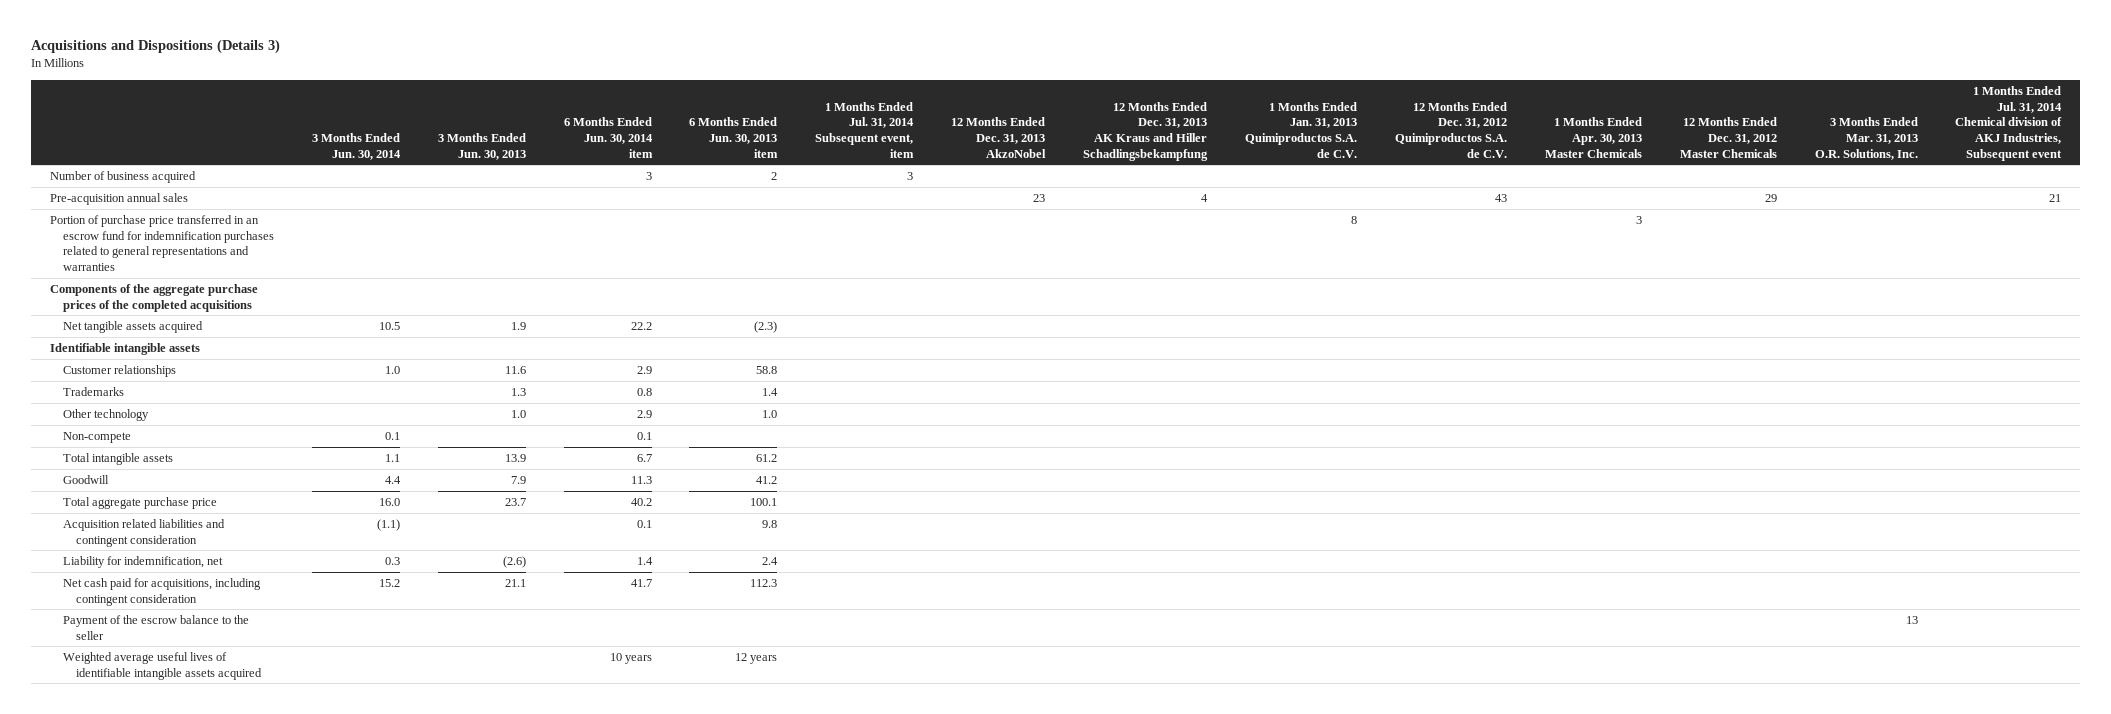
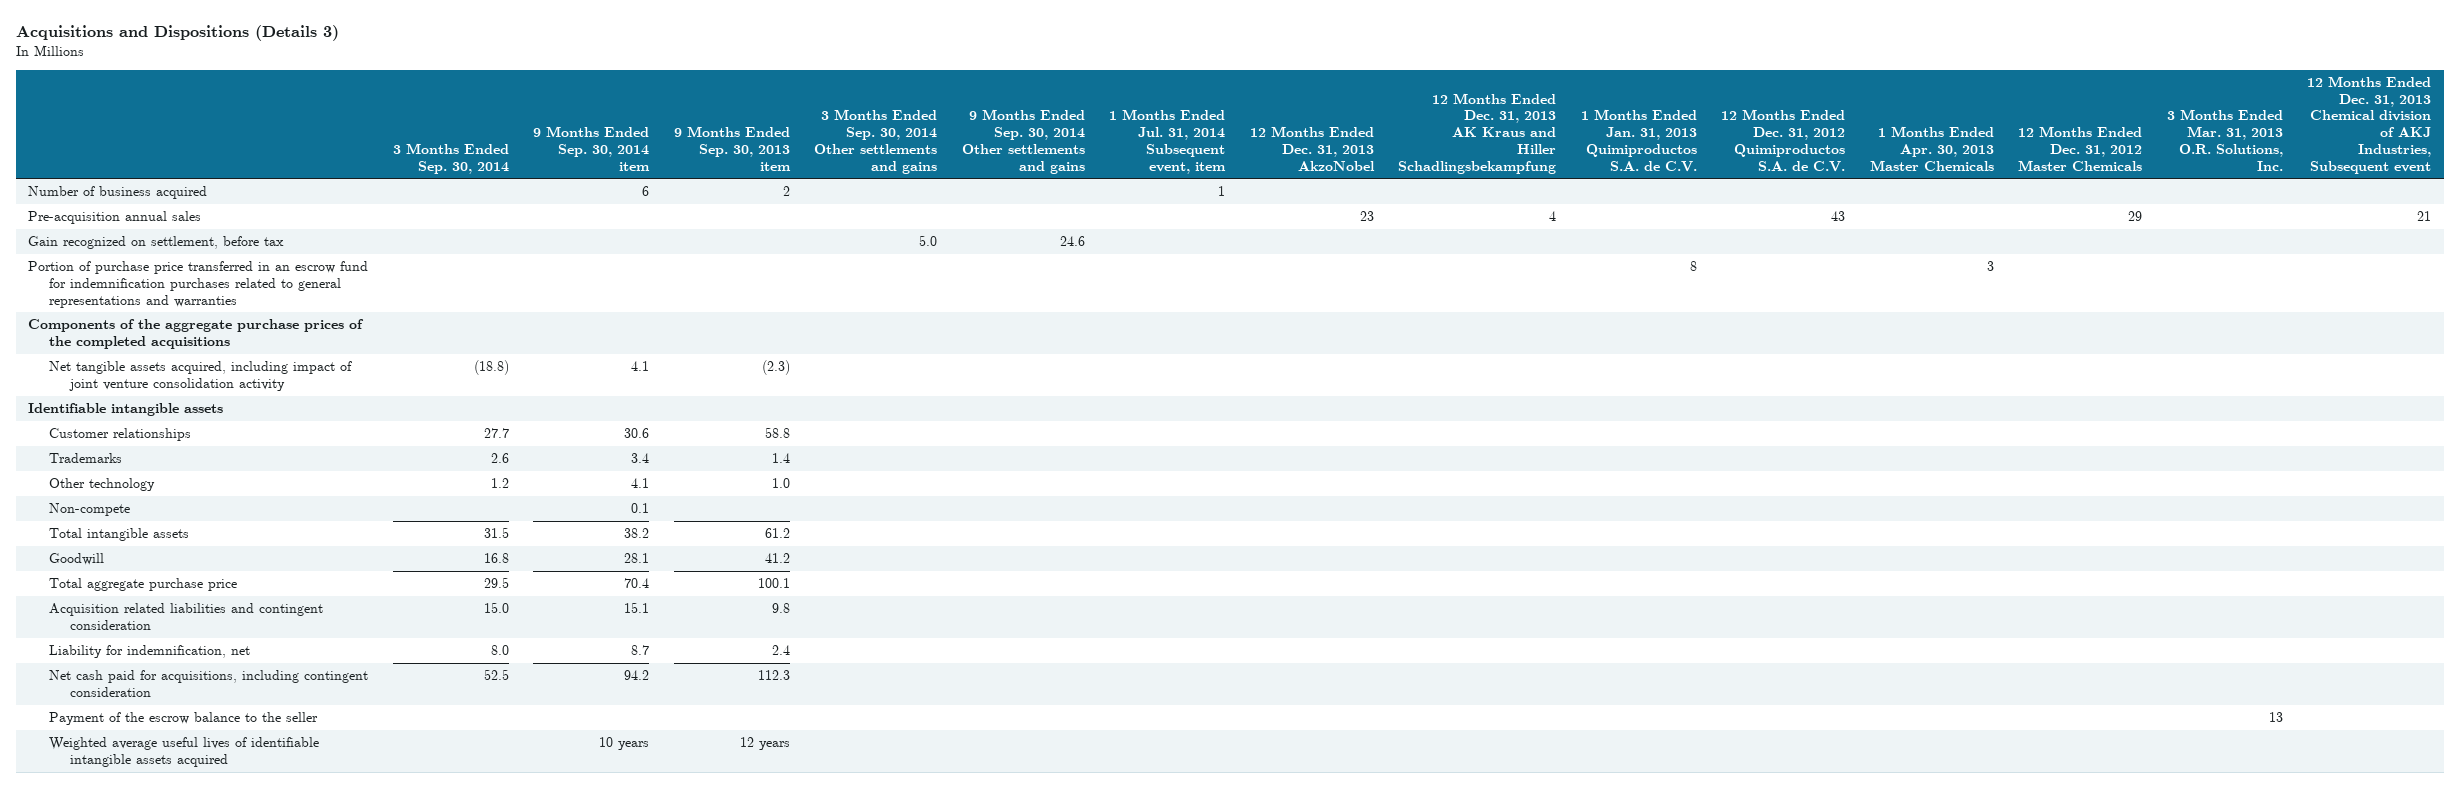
- | 3 Months Ended Jun. 30, 2014 | 3 Months Ended Jun. 30, 2013 | 6 Months Ended Jun. 30, 2014 item | 6 Months Ended Jun. 30, 2013 item | 1 Months Ended Jul. 31, 2014 Subsequent event, item | 12 Months Ended Dec. 31, 2013 AkzoNobel | 12 Months Ended Dec. 31, 2013 AK Kraus and Hiller Schadlingsbekampfung | 1 Months Ended Jan. 31, 2013 Quimiproductos S.A. de C.V. | 12 Months Ended Dec. 31, 2012 Quimiproductos S.A. de C.V. | 1 Months Ended Apr. 30, 2013 Master Chemicals | 12 Months Ended Dec. 31, 2012 Master Chemicals | 3 Months Ended Mar. 31, 2013 O.R. Solutions, Inc. | 1 Months Ended Jul. 31, 2014 Chemical division of AKJ Industries, Subsequent event
+ | 3 Months Ended Sep. 30, 2014 | 9 Months Ended Sep. 30, 2014 item | 9 Months Ended Sep. 30, 2013 item | 3 Months Ended Sep. 30, 2014 Other settlements and gains | 9 Months Ended Sep. 30, 2014 Other settlements and gains | 1 Months Ended Jul. 31, 2014 Subsequent event, item | 12 Months Ended Dec. 31, 2013 AkzoNobel | 12 Months Ended Dec. 31, 2013 AK Kraus and Hiller Schadlingsbekampfung | 1 Months Ended Jan. 31, 2013 Quimiproductos S.A. de C.V. | 12 Months Ended Dec. 31, 2012 Quimiproductos S.A. de C.V. | 1 Months Ended Apr. 30, 2013 Master Chemicals | 12 Months Ended Dec. 31, 2012 Master Chemicals | 3 Months Ended Mar. 31, 2013 O.R. Solutions, Inc. | 12 Months Ended Dec. 31, 2013 Chemical division of AKJ Industries, Subsequent event
- Number of business acquired | | | 3 | 2 | 3 | | | | | | | |
+ Number of business acquired | | 6 | 2 | | | 1 | | | | | | | |
+ Gain recognized on settlement, before tax | | | | 5.0 | 24.6 | | | | | | | | |
- Net tangible assets acquired | 10.5 | 1.9 | 22.2 | (2.3) | | | | | | | | |
+ Net tangible assets acquired, including impact of joint venture consolidation activity | (18.8) | 4.1 | (2.3) | | | | | | | | | | |

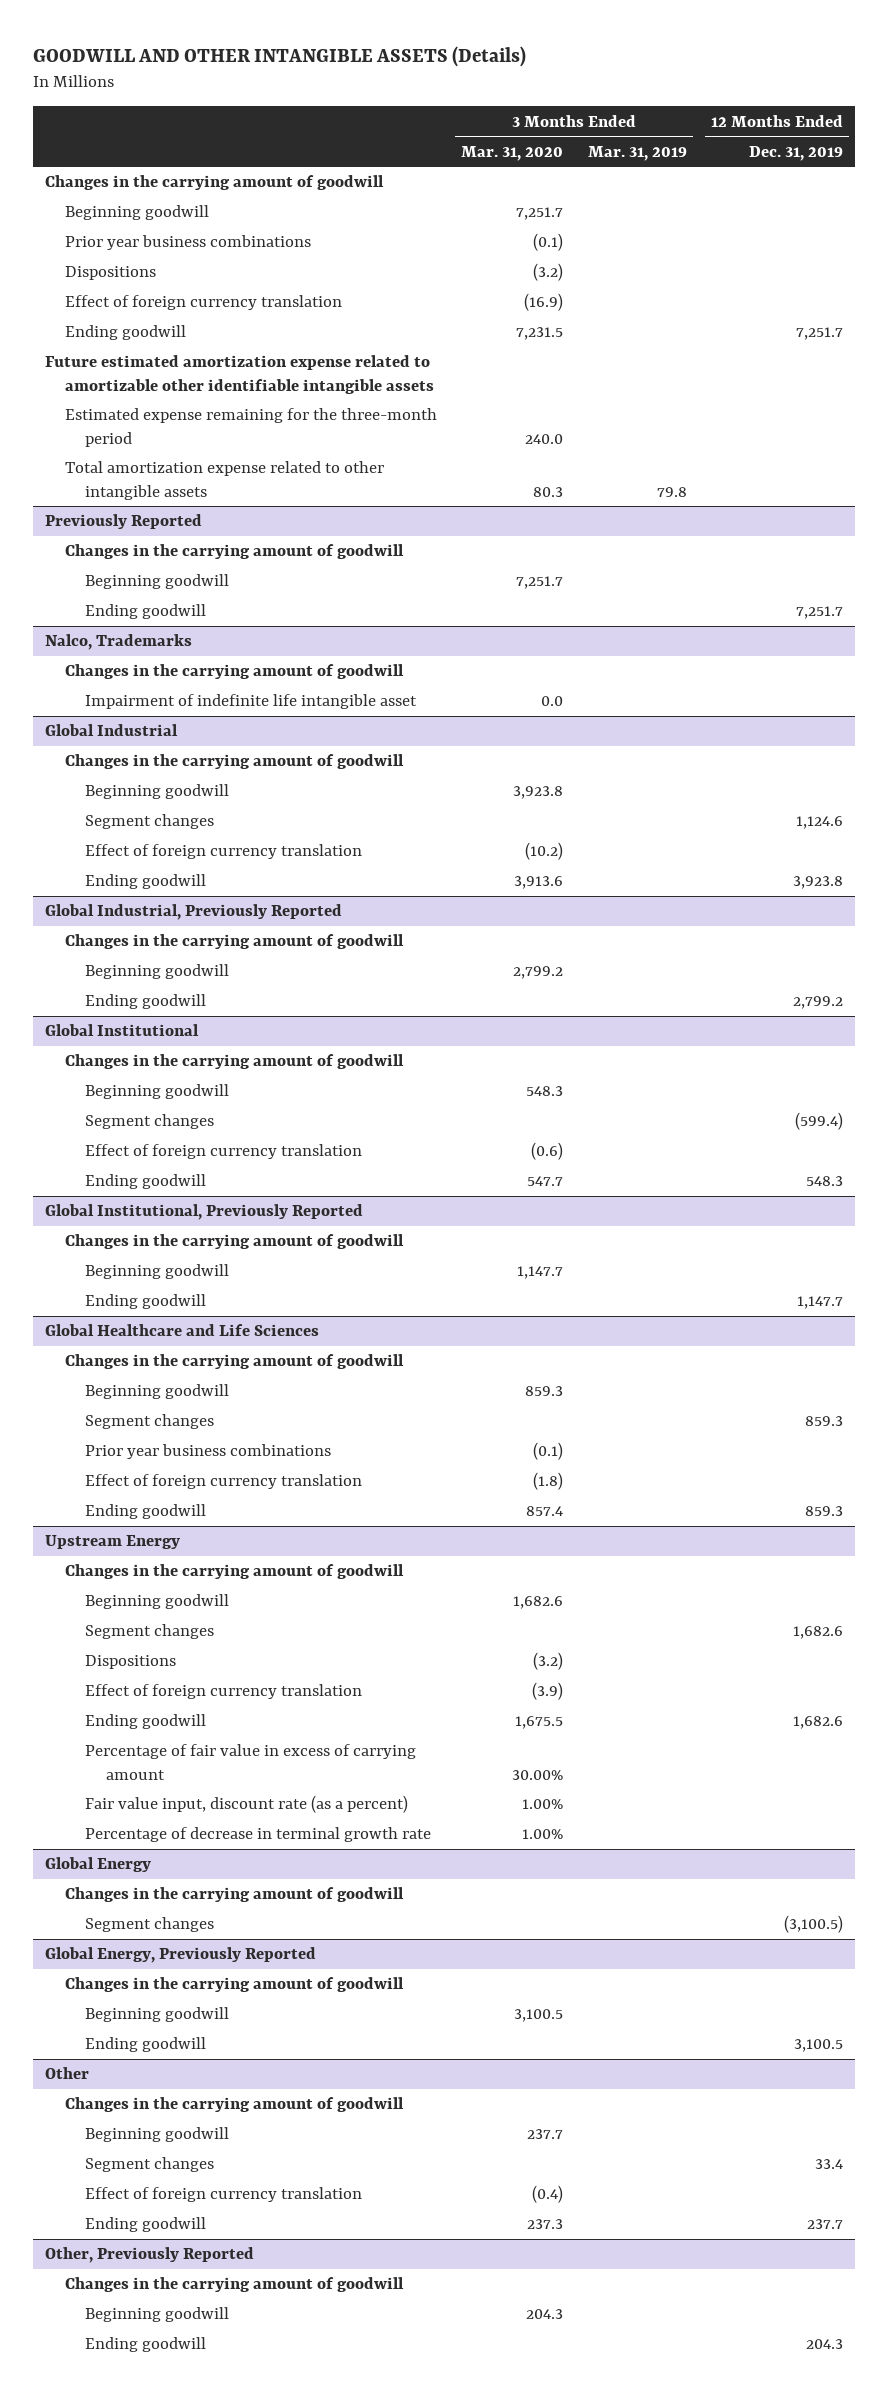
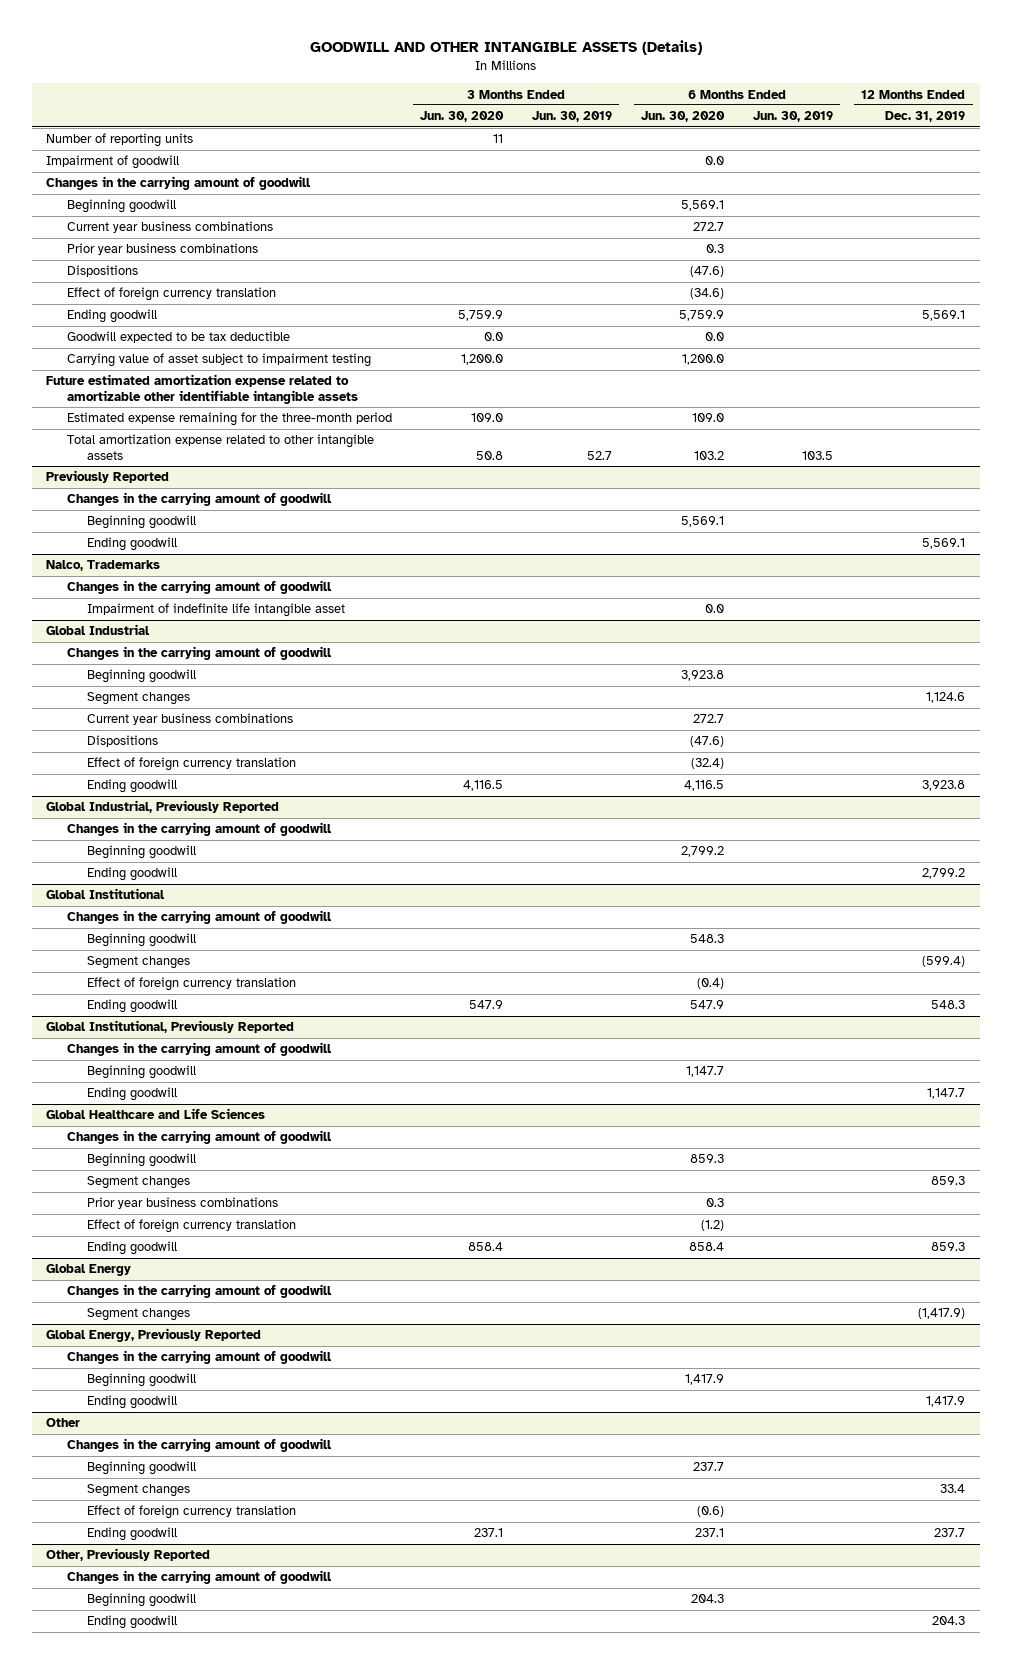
- | 3 Months Ended Mar. 31, 2020 | 3 Months Ended Mar. 31, 2019 | 12 Months Ended Dec. 31, 2019
+ | 3 Months Ended Jun. 30, 2020 | 3 Months Ended Jun. 30, 2019 | 6 Months Ended Jun. 30, 2020 | 6 Months Ended Jun. 30, 2019 | 12 Months Ended Dec. 31, 2019
+ Number of reporting units | 11 | | | |
+ Impairment of goodwill | | | 0.0 | |
+ Current year business combinations | | | 272.7 | |
- Ending goodwill | 7,231.5 | | 7,251.7
+ Ending goodwill | 5,759.9 | | 5,759.9 | | 5,569.1
+ Goodwill expected to be tax deductible | 0.0 | | 0.0 | |
+ Carrying value of asset subject to impairment testing | 1,200.0 | | 1,200.0 | |
@ Previously Reported
- Ending goodwill | | | 7,251.7
+ Ending goodwill | | | | | 5,569.1
@ Global Industrial
+ Current year business combinations | | | 272.7 | |
+ Dispositions | | | (47.6) | |
- Upstream Energy
- Changes in the carrying amount of goodwill
- Beginning goodwill | 1,682.6 | |
- Segment changes | | | 1,682.6
- Dispositions | (3.2) | |
- Effect of foreign currency translation | (3.9) | |
- Ending goodwill | 1,675.5 | | 1,682.6
- Percentage of fair value in excess of carrying amount | 30.00% | |
- Fair value input, discount rate (as a percent) | 1.00% | |
- Percentage of decrease in terminal growth rate | 1.00% | |
@ Global Energy
- Segment changes | | | (3,100.5)
+ Segment changes | | | | | (1,417.9)
@ Global Energy, Previously Reported
- Ending goodwill | | | 3,100.5
+ Ending goodwill | | | | | 1,417.9

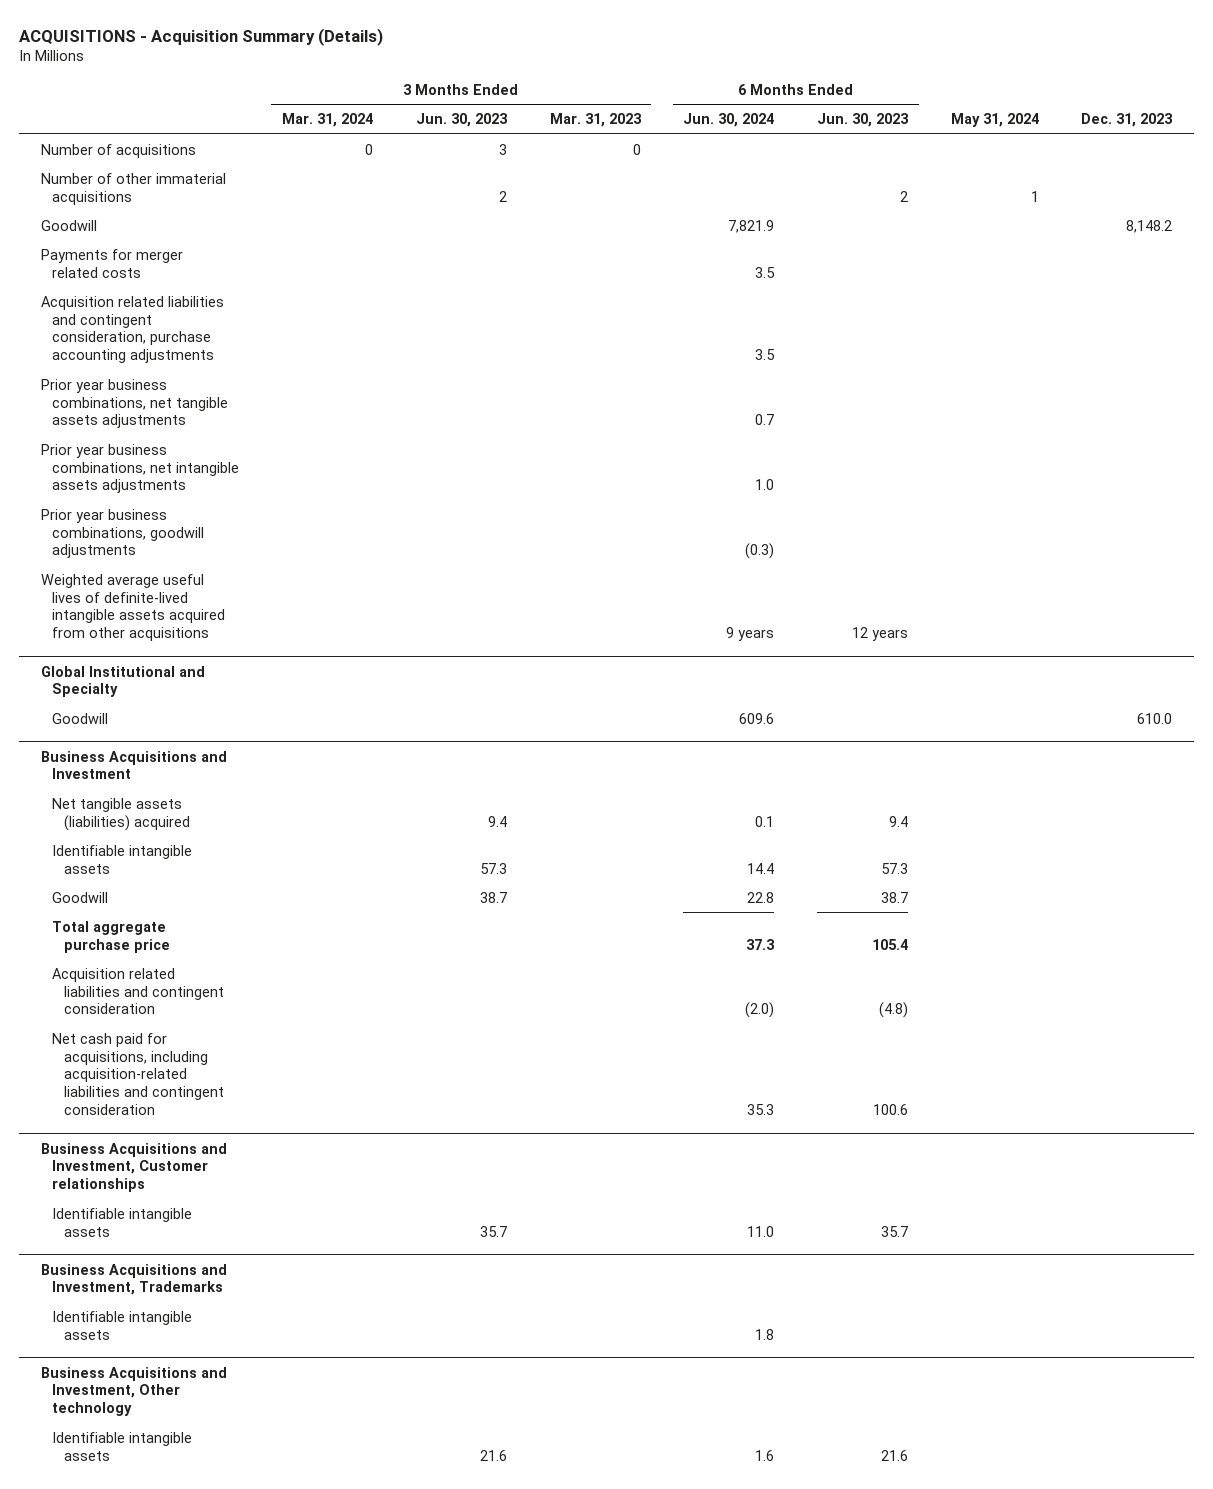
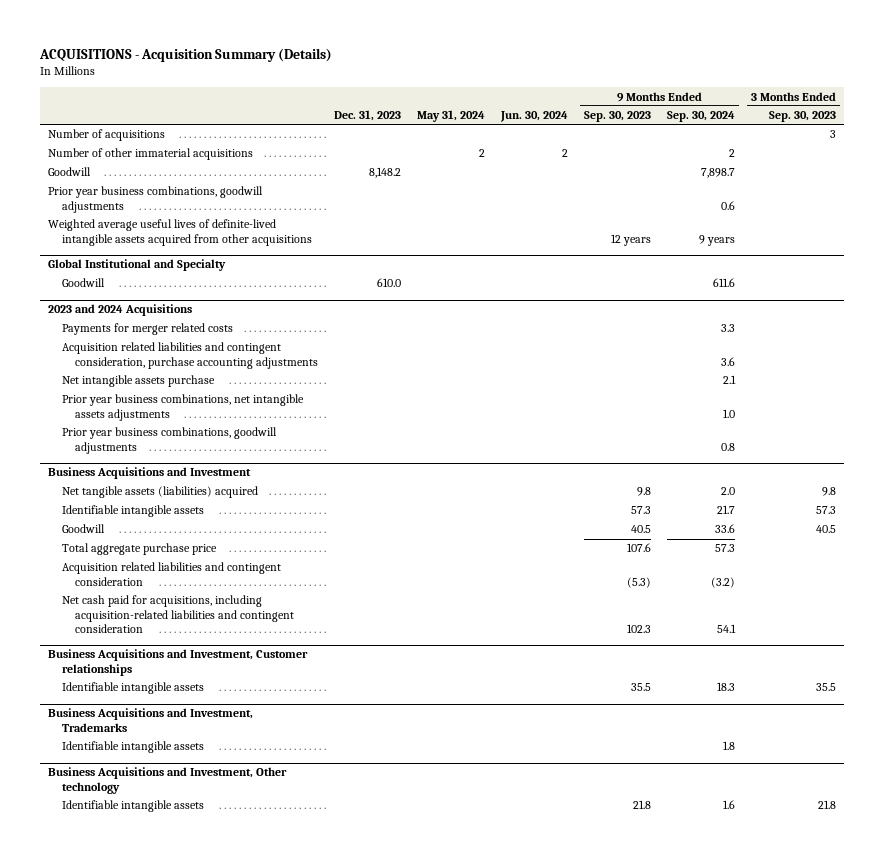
- | 3 Months Ended Mar. 31, 2024 | 3 Months Ended Jun. 30, 2023 | 3 Months Ended Mar. 31, 2023 | 6 Months Ended Jun. 30, 2024 | 6 Months Ended Jun. 30, 2023 | May 31, 2024 | Dec. 31, 2023
+ | Dec. 31, 2023 | May 31, 2024 | Jun. 30, 2024 | 9 Months Ended Sep. 30, 2023 | 9 Months Ended Sep. 30, 2024 | 3 Months Ended Sep. 30, 2023
- Number of other immaterial acquisitions | | 2 | | | 2 | 1 |
+ Number of other immaterial acquisitions | | 2 | 2 | | 2 |
- Payments for merger related costs | | | | 3.5 | | |
- Acquisition related liabilities and contingent consideration, purchase accounting adjustments | | | | 3.5 | | |
- Prior year business combinations, net tangible assets adjustments | | | | 0.7 | | |
- Prior year business combinations, net intangible assets adjustments | | | | 1.0 | | |
+ 2023 and 2024 Acquisitions
+ Payments for merger related costs | | | | | 3.3 |
+ Acquisition related liabilities and contingent consideration, purchase accounting adjustments | | | | | 3.6 |
+ Net intangible assets purchase | | | | | 2.1 |
+ Prior year business combinations, net intangible assets adjustments | | | | | 1.0 |
+ Prior year business combinations, goodwill adjustments | | | | | 0.8 |

